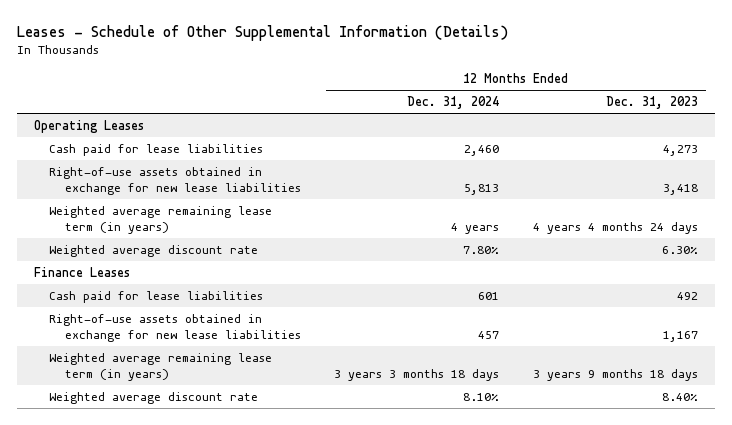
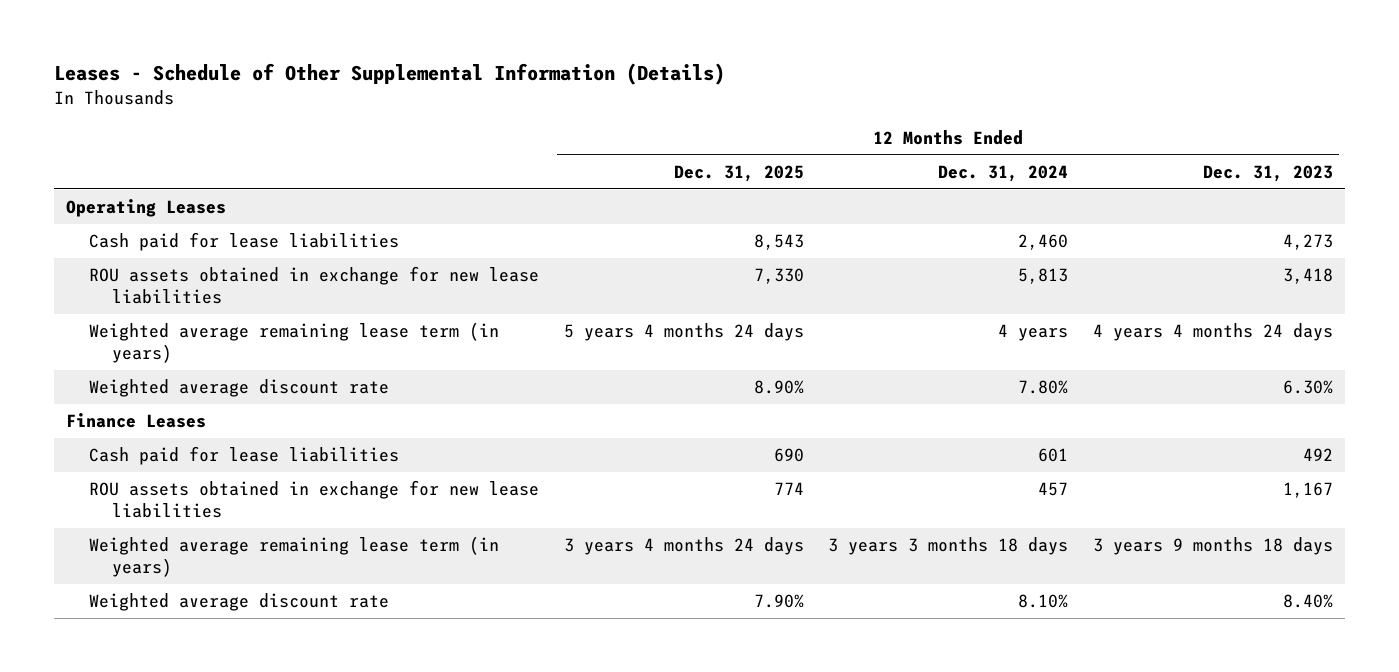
- | 12 Months Ended Dec. 31, 2024 | 12 Months Ended Dec. 31, 2023
+ | 12 Months Ended Dec. 31, 2025 | 12 Months Ended Dec. 31, 2024 | 12 Months Ended Dec. 31, 2023
- Right-of-use assets obtained in exchange for new lease liabilities | 5,813 | 3,418
+ ROU assets obtained in exchange for new lease liabilities | 7,330 | 5,813 | 3,418
- Right-of-use assets obtained in exchange for new lease liabilities | 457 | 1,167
+ ROU assets obtained in exchange for new lease liabilities | 774 | 457 | 1,167

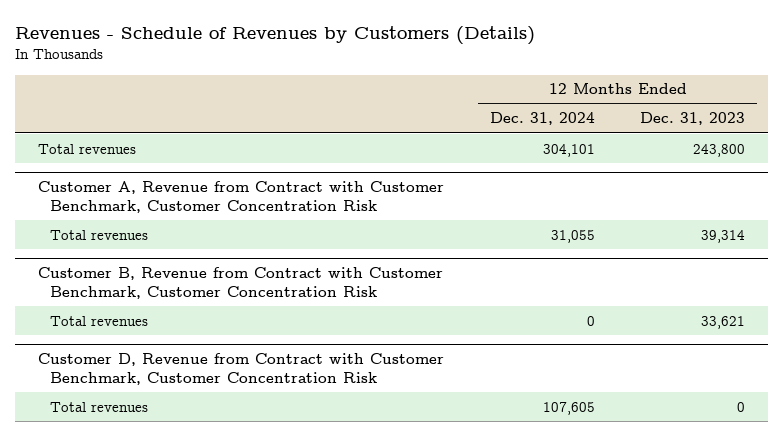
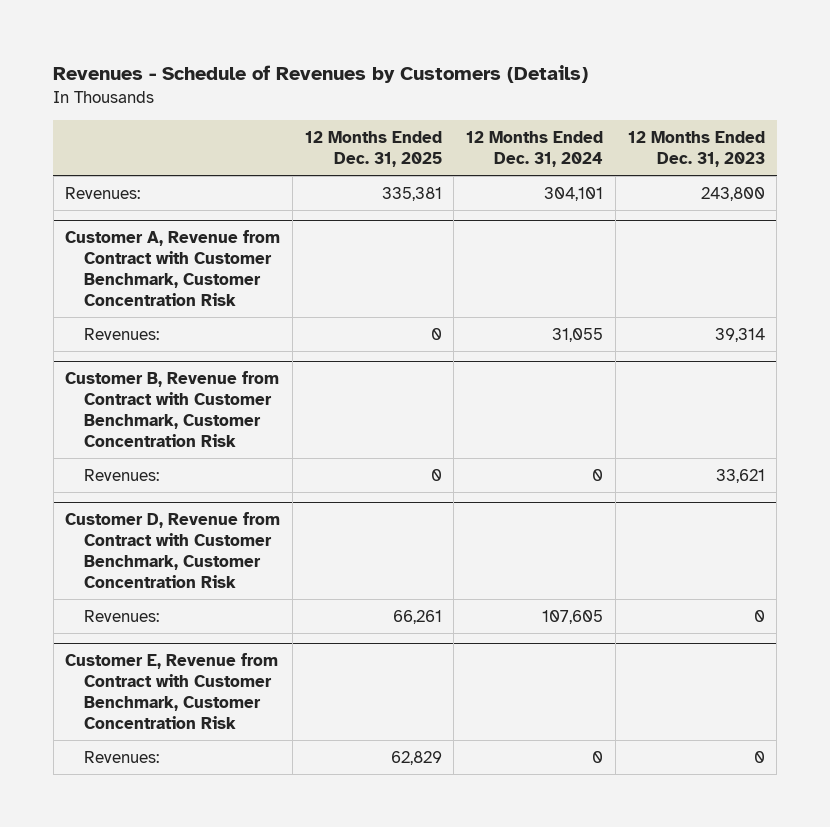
- | 12 Months Ended Dec. 31, 2024 | 12 Months Ended Dec. 31, 2023
+ | 12 Months Ended Dec. 31, 2025 | 12 Months Ended Dec. 31, 2024 | 12 Months Ended Dec. 31, 2023
- Total revenues | 304,101 | 243,800
+ Revenues: | 335,381 | 304,101 | 243,800
@ Customer A, Revenue from Contract with Customer Benchmark, Customer Concentration Risk
- Total revenues | 31,055 | 39,314
+ Revenues: | 0 | 31,055 | 39,314
@ Customer B, Revenue from Contract with Customer Benchmark, Customer Concentration Risk
- Total revenues | 0 | 33,621
+ Revenues: | 0 | 0 | 33,621
@ Customer D, Revenue from Contract with Customer Benchmark, Customer Concentration Risk
- Total revenues | 107,605 | 0
+ Revenues: | 66,261 | 107,605 | 0
+ Customer E, Revenue from Contract with Customer Benchmark, Customer Concentration Risk
+ Revenues: | 62,829 | 0 | 0

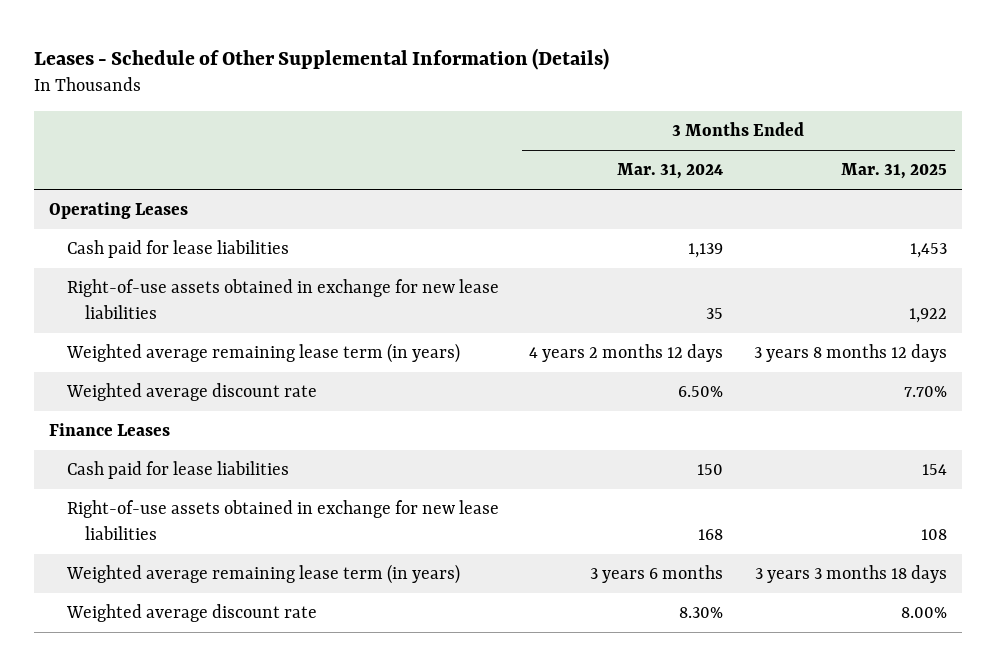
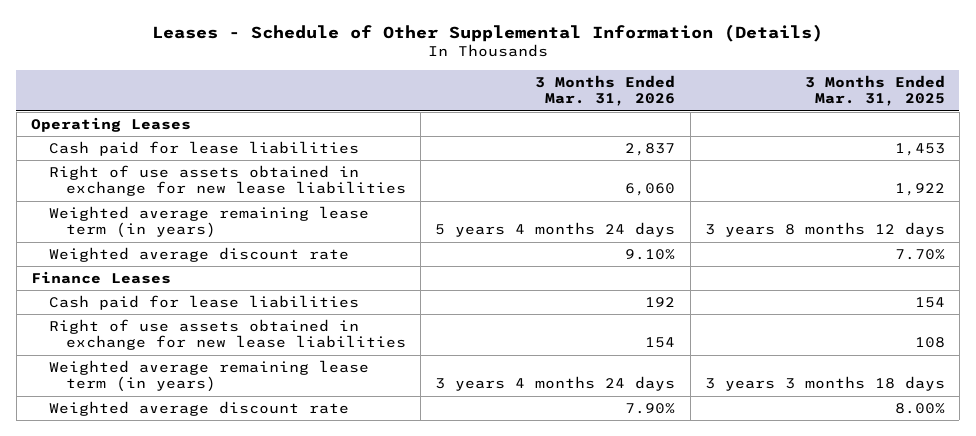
- | 3 Months Ended Mar. 31, 2024 | 3 Months Ended Mar. 31, 2025
+ | 3 Months Ended Mar. 31, 2026 | 3 Months Ended Mar. 31, 2025
- Right-of-use assets obtained in exchange for new lease liabilities | 35 | 1,922
+ Right of use assets obtained in exchange for new lease liabilities | 6,060 | 1,922
- Right-of-use assets obtained in exchange for new lease liabilities | 168 | 108
+ Right of use assets obtained in exchange for new lease liabilities | 154 | 108

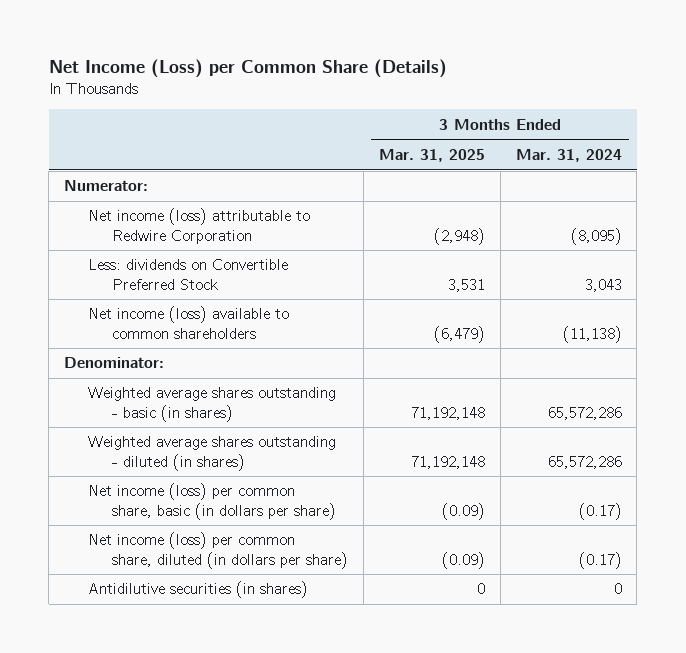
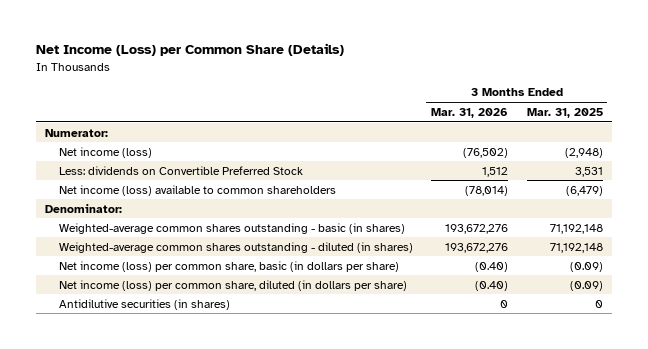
- | 3 Months Ended Mar. 31, 2025 | 3 Months Ended Mar. 31, 2024
+ | 3 Months Ended Mar. 31, 2026 | 3 Months Ended Mar. 31, 2025
- Net income (loss) attributable to Redwire Corporation | (2,948) | (8,095)
+ Net income (loss) | (76,502) | (2,948)
- Weighted average shares outstanding - basic (in shares) | 71,192,148 | 65,572,286
- Weighted average shares outstanding - diluted (in shares) | 71,192,148 | 65,572,286
+ Weighted-average common shares outstanding - basic (in shares) | 193,672,276 | 71,192,148
+ Weighted-average common shares outstanding - diluted (in shares) | 193,672,276 | 71,192,148

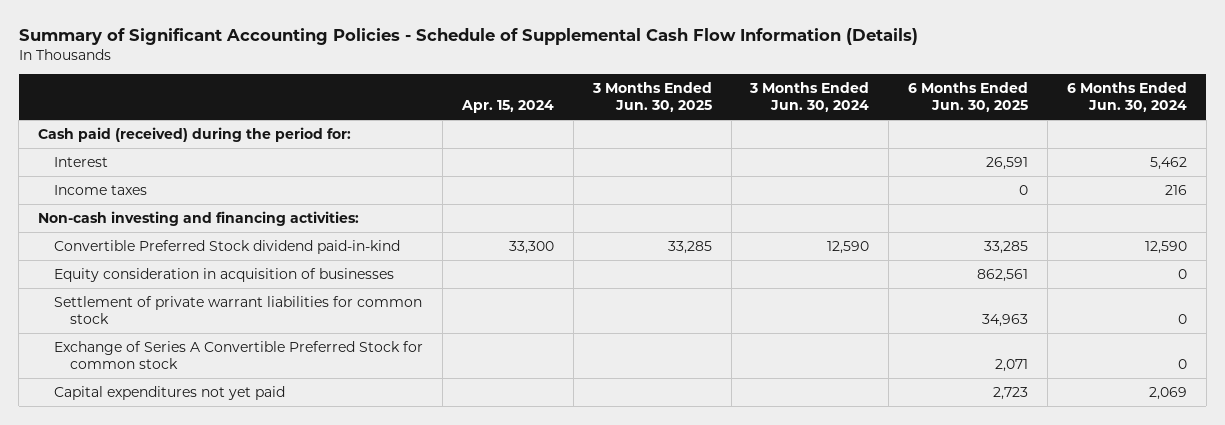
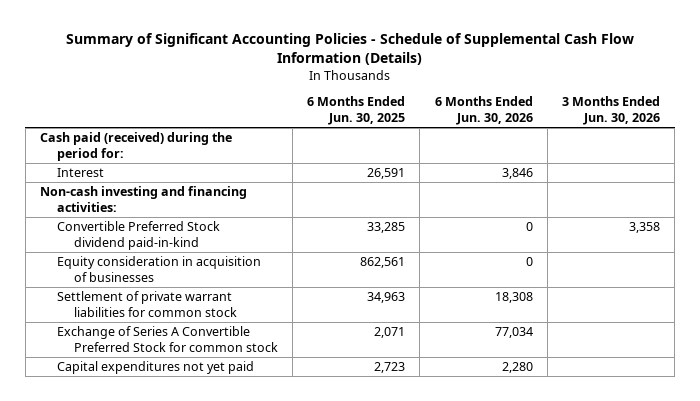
- | Apr. 15, 2024 | 3 Months Ended Jun. 30, 2025 | 3 Months Ended Jun. 30, 2024 | 6 Months Ended Jun. 30, 2025 | 6 Months Ended Jun. 30, 2024
+ | 6 Months Ended Jun. 30, 2025 | 6 Months Ended Jun. 30, 2026 | 3 Months Ended Jun. 30, 2026
- Income taxes | | | | 0 | 216

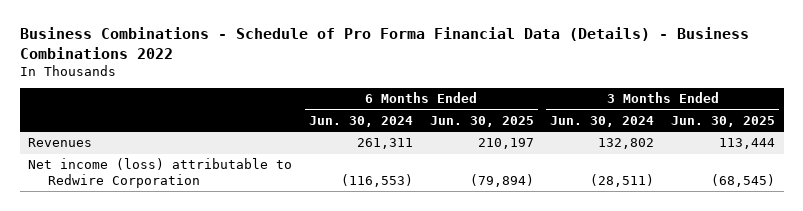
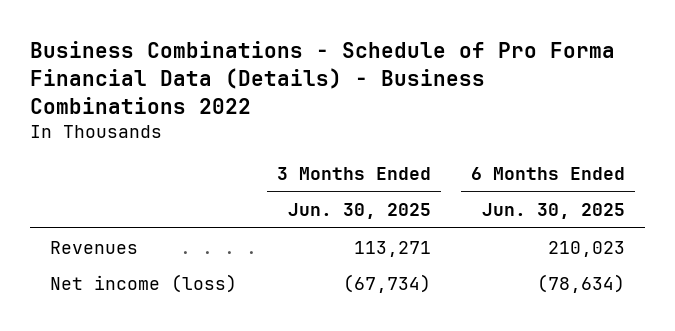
- | 6 Months Ended Jun. 30, 2024 | 6 Months Ended Jun. 30, 2025 | 3 Months Ended Jun. 30, 2024 | 3 Months Ended Jun. 30, 2025
+ | 3 Months Ended Jun. 30, 2025 | 6 Months Ended Jun. 30, 2025
- Revenues | 261,311 | 210,197 | 132,802 | 113,444
- Net income (loss) attributable to Redwire Corporation | (116,553) | (79,894) | (28,511) | (68,545)
+ Revenues | 113,271 | 210,023
+ Net income (loss) | (67,734) | (78,634)

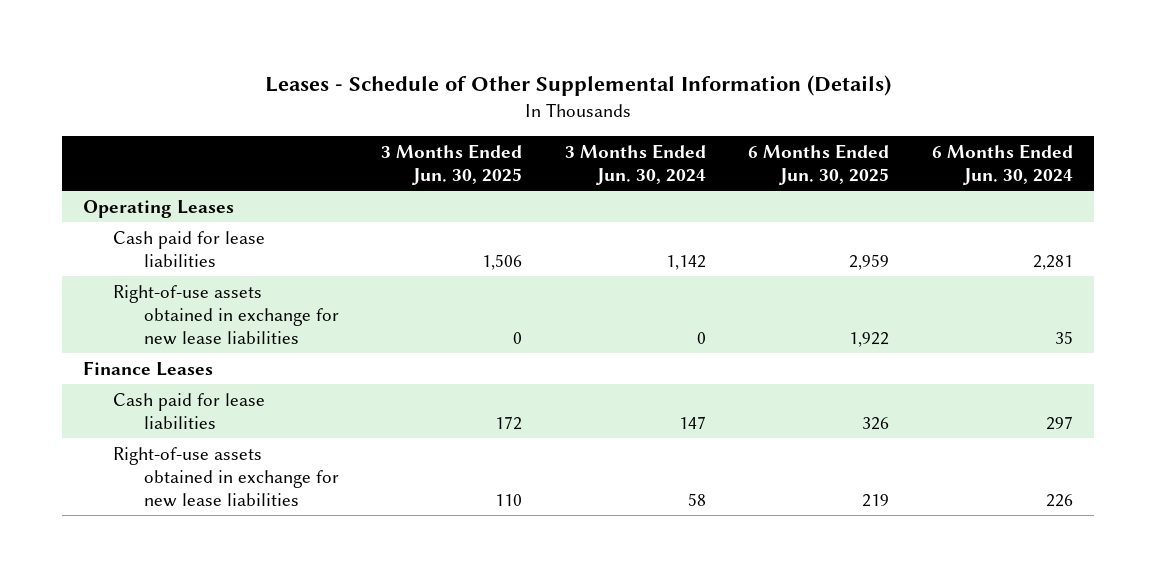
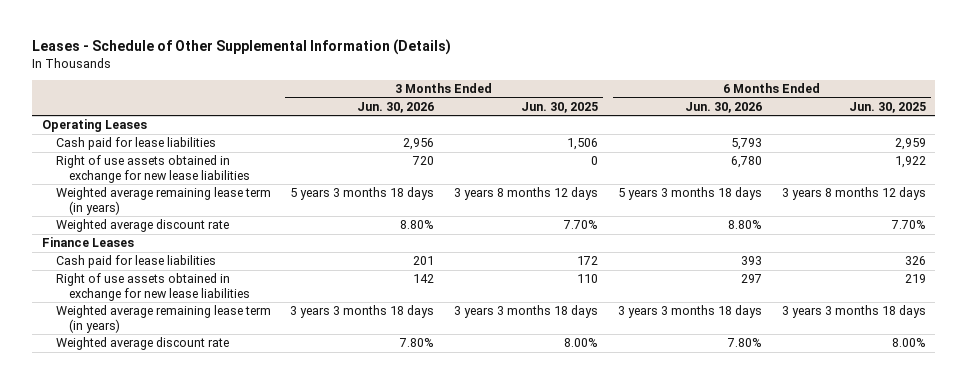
- | 3 Months Ended Jun. 30, 2025 | 3 Months Ended Jun. 30, 2024 | 6 Months Ended Jun. 30, 2025 | 6 Months Ended Jun. 30, 2024
+ | 3 Months Ended Jun. 30, 2026 | 3 Months Ended Jun. 30, 2025 | 6 Months Ended Jun. 30, 2026 | 6 Months Ended Jun. 30, 2025
- Right-of-use assets obtained in exchange for new lease liabilities | 0 | 0 | 1,922 | 35
+ Right of use assets obtained in exchange for new lease liabilities | 720 | 0 | 6,780 | 1,922
+ Weighted average remaining lease term (in years) | 5 years 3 months 18 days | 3 years 8 months 12 days | 5 years 3 months 18 days | 3 years 8 months 12 days
+ Weighted average discount rate | 8.80% | 7.70% | 8.80% | 7.70%
- Right-of-use assets obtained in exchange for new lease liabilities | 110 | 58 | 219 | 226
+ Right of use assets obtained in exchange for new lease liabilities | 142 | 110 | 297 | 219
+ Weighted average remaining lease term (in years) | 3 years 3 months 18 days | 3 years 3 months 18 days | 3 years 3 months 18 days | 3 years 3 months 18 days
+ Weighted average discount rate | 7.80% | 8.00% | 7.80% | 8.00%

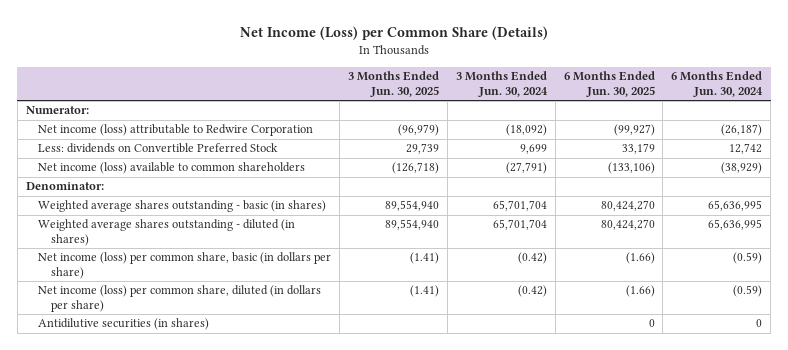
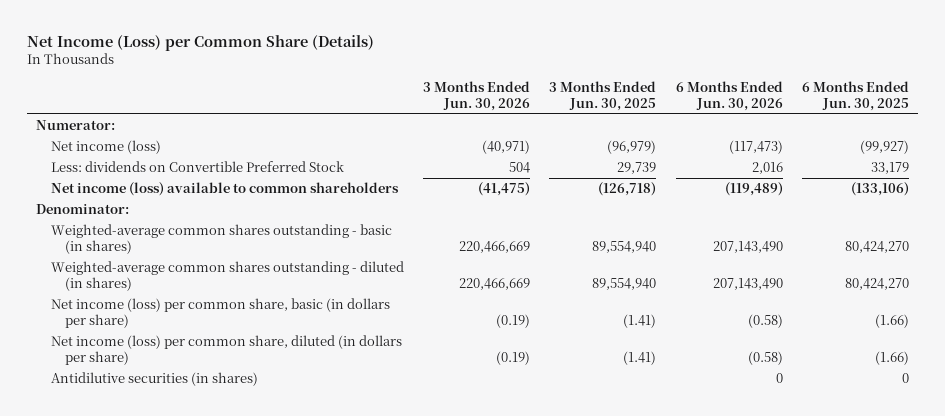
- | 3 Months Ended Jun. 30, 2025 | 3 Months Ended Jun. 30, 2024 | 6 Months Ended Jun. 30, 2025 | 6 Months Ended Jun. 30, 2024
+ | 3 Months Ended Jun. 30, 2026 | 3 Months Ended Jun. 30, 2025 | 6 Months Ended Jun. 30, 2026 | 6 Months Ended Jun. 30, 2025
- Net income (loss) attributable to Redwire Corporation | (96,979) | (18,092) | (99,927) | (26,187)
+ Net income (loss) | (40,971) | (96,979) | (117,473) | (99,927)
- Weighted average shares outstanding - basic (in shares) | 89,554,940 | 65,701,704 | 80,424,270 | 65,636,995
- Weighted average shares outstanding - diluted (in shares) | 89,554,940 | 65,701,704 | 80,424,270 | 65,636,995
+ Weighted-average common shares outstanding - basic (in shares) | 220,466,669 | 89,554,940 | 207,143,490 | 80,424,270
+ Weighted-average common shares outstanding - diluted (in shares) | 220,466,669 | 89,554,940 | 207,143,490 | 80,424,270

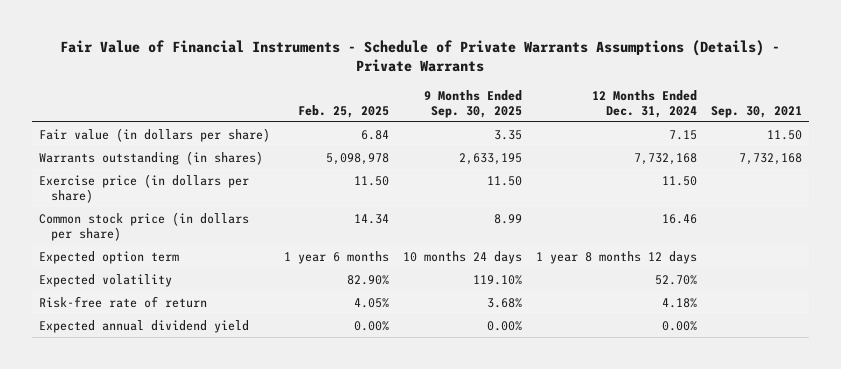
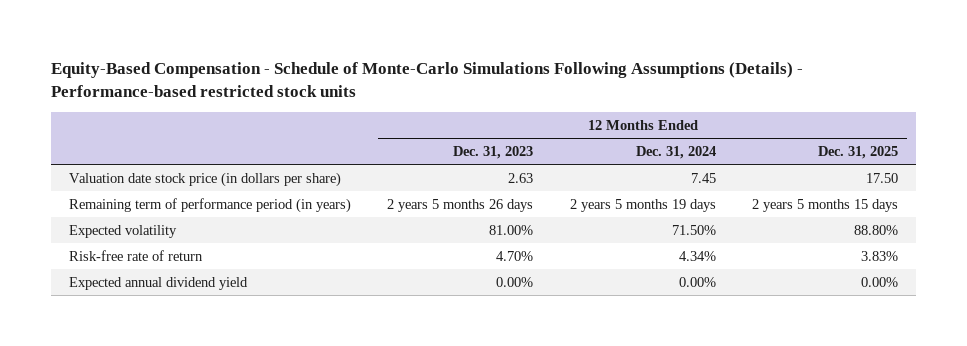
- Fair Value of Financial Instruments - Schedule of Private Warrants Assumptions (Details) - Private Warrants
+ Equity-Based Compensation - Schedule of Monte-Carlo Simulations Following Assumptions (Details) - Performance-based restricted stock units
- | Feb. 25, 2025 | 9 Months Ended Sep. 30, 2025 | 12 Months Ended Dec. 31, 2024 | Sep. 30, 2021
+ | 12 Months Ended Dec. 31, 2023 | 12 Months Ended Dec. 31, 2024 | 12 Months Ended Dec. 31, 2025
- Fair value (in dollars per share) | 6.84 | 3.35 | 7.15 | 11.50
- Warrants outstanding (in shares) | 5,098,978 | 2,633,195 | 7,732,168 | 7,732,168
- Exercise price (in dollars per share) | 11.50 | 11.50 | 11.50 |
- Common stock price (in dollars per share) | 14.34 | 8.99 | 16.46 |
- Expected option term | 1 year 6 months | 10 months 24 days | 1 year 8 months 12 days |
- Expected volatility | 82.90% | 119.10% | 52.70% |
- Risk-free rate of return | 4.05% | 3.68% | 4.18% |
+ Valuation date stock price (in dollars per share) | 2.63 | 7.45 | 17.50
+ Remaining term of performance period (in years) | 2 years 5 months 26 days | 2 years 5 months 19 days | 2 years 5 months 15 days
+ Expected volatility | 81.00% | 71.50% | 88.80%
+ Risk-free rate of return | 4.70% | 4.34% | 3.83%

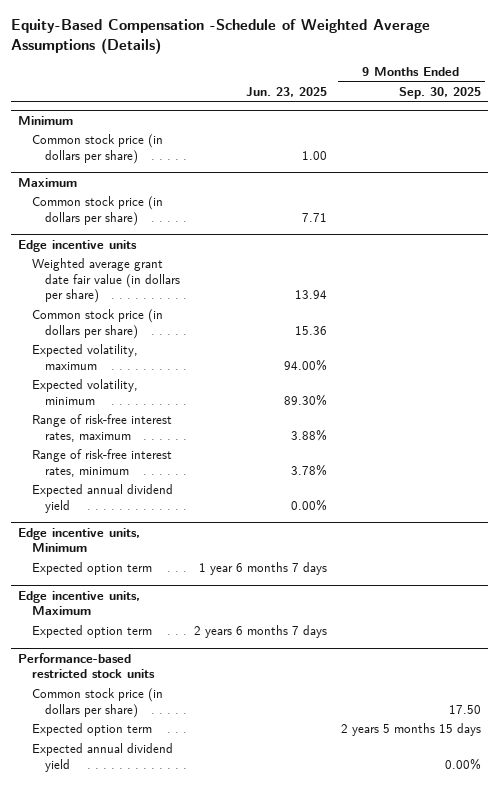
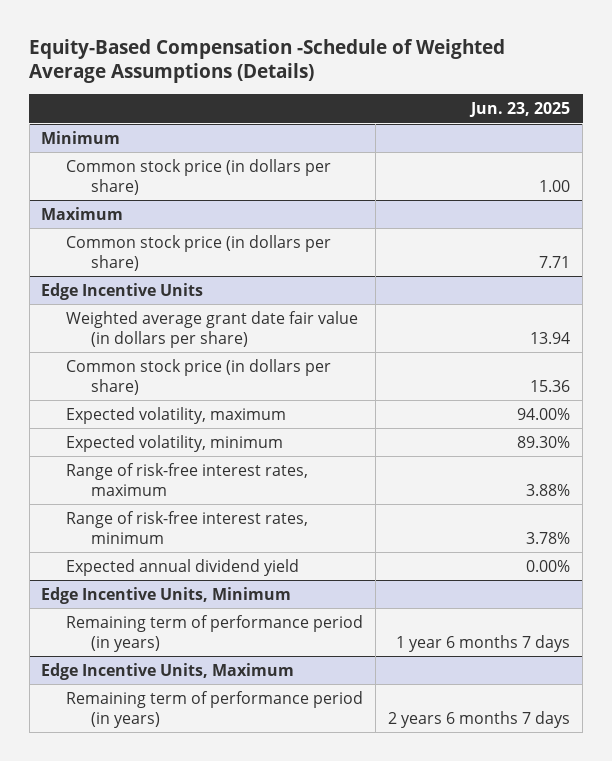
- | Jun. 23, 2025 | 9 Months Ended Sep. 30, 2025
+ | Jun. 23, 2025
- Edge incentive units
+ Edge Incentive Units
- Edge incentive units, Minimum
- Expected option term | 1 year 6 months 7 days |
- Edge incentive units, Maximum
- Expected option term | 2 years 6 months 7 days |
- Performance-based restricted stock units
- Common stock price (in dollars per share) | | 17.50
- Expected option term | | 2 years 5 months 15 days
- Expected annual dividend yield | | 0.00%
+ Edge Incentive Units, Minimum
+ Remaining term of performance period (in years) | 1 year 6 months 7 days
+ Edge Incentive Units, Maximum
+ Remaining term of performance period (in years) | 2 years 6 months 7 days

